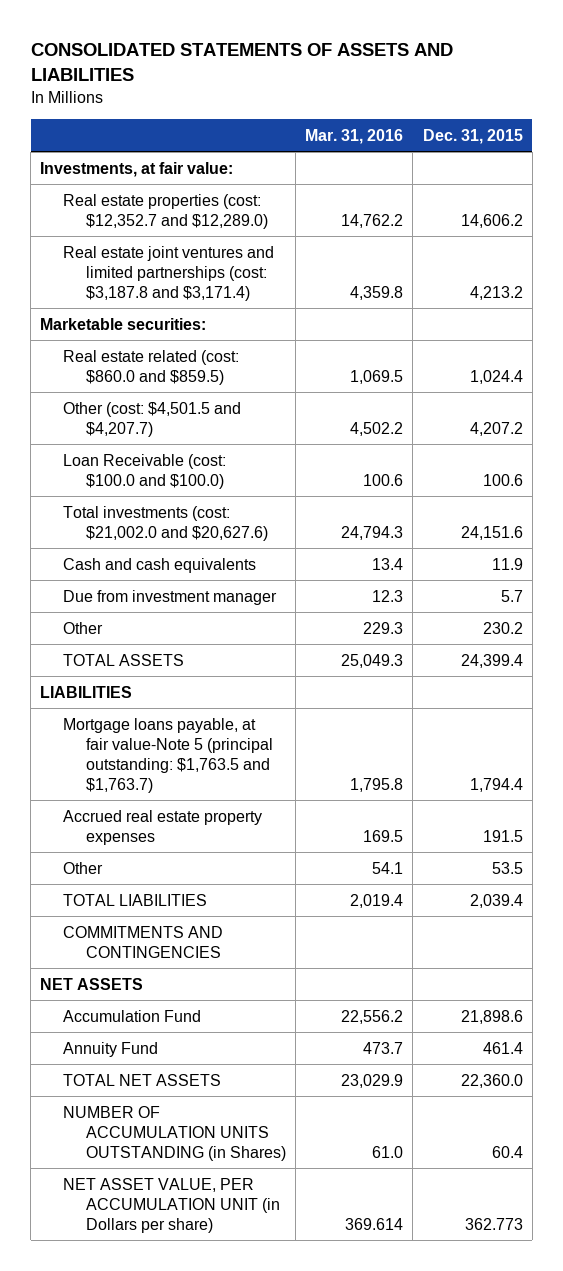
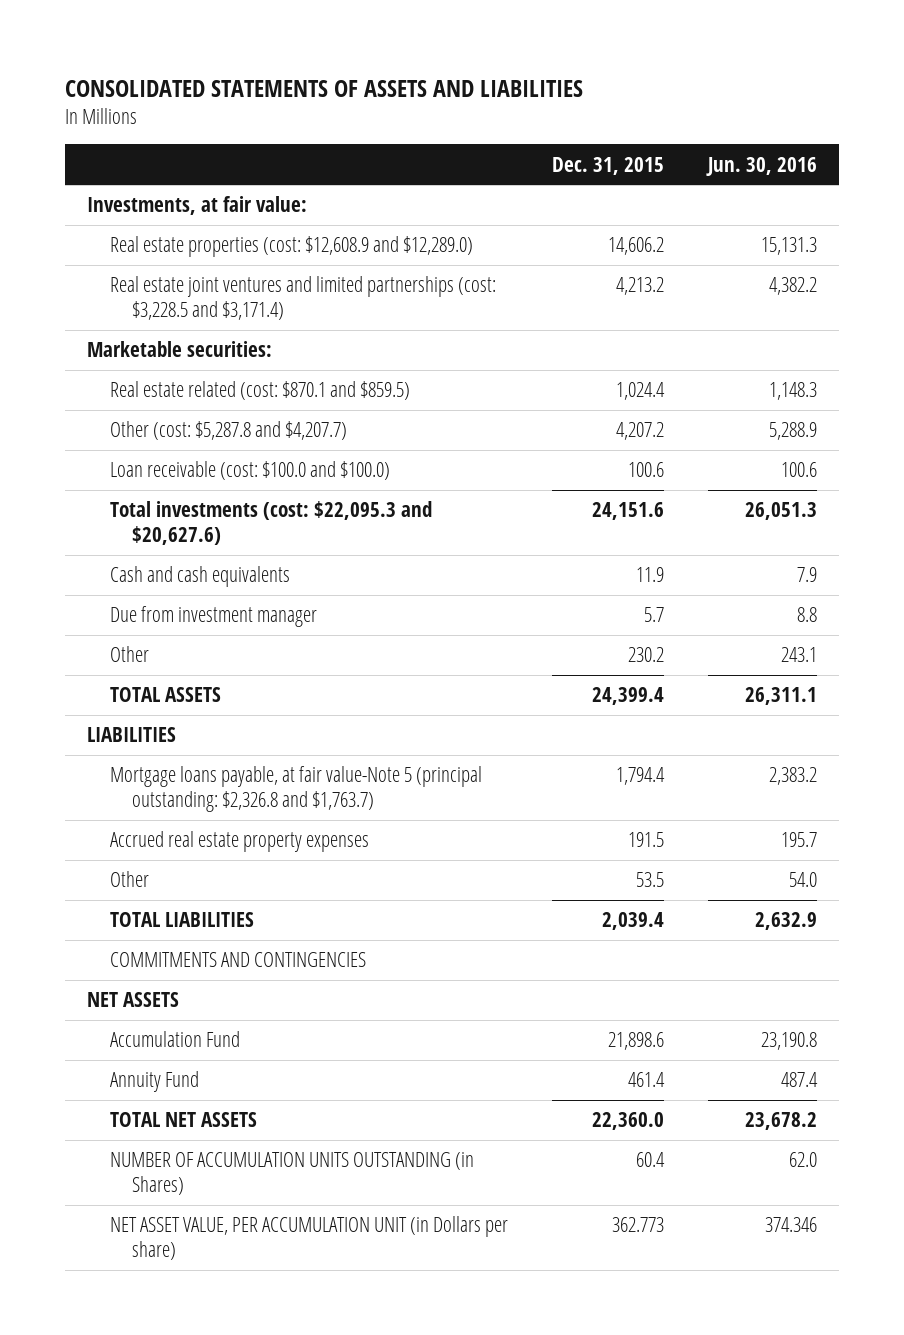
- | Mar. 31, 2016 | Dec. 31, 2015
+ | Dec. 31, 2015 | Jun. 30, 2016
- Real estate properties (cost: $12,352.7 and $12,289.0) | 14,762.2 | 14,606.2
- Real estate joint ventures and limited partnerships (cost: $3,187.8 and $3,171.4) | 4,359.8 | 4,213.2
+ Real estate properties (cost: $12,608.9 and $12,289.0) | 14,606.2 | 15,131.3
+ Real estate joint ventures and limited partnerships (cost: $3,228.5 and $3,171.4) | 4,213.2 | 4,382.2
- Real estate related (cost: $860.0 and $859.5) | 1,069.5 | 1,024.4
- Other (cost: $4,501.5 and $4,207.7) | 4,502.2 | 4,207.2
- Loan Receivable (cost: $100.0 and $100.0) | 100.6 | 100.6
- Total investments (cost: $21,002.0 and $20,627.6) | 24,794.3 | 24,151.6
+ Real estate related (cost: $870.1 and $859.5) | 1,024.4 | 1,148.3
+ Other (cost: $5,287.8 and $4,207.7) | 4,207.2 | 5,288.9
+ Loan receivable (cost: $100.0 and $100.0) | 100.6 | 100.6
+ Total investments (cost: $22,095.3 and $20,627.6) | 24,151.6 | 26,051.3
- Mortgage loans payable, at fair value-Note 5 (principal outstanding: $1,763.5 and $1,763.7) | 1,795.8 | 1,794.4
+ Mortgage loans payable, at fair value-Note 5 (principal outstanding: $2,326.8 and $1,763.7) | 1,794.4 | 2,383.2

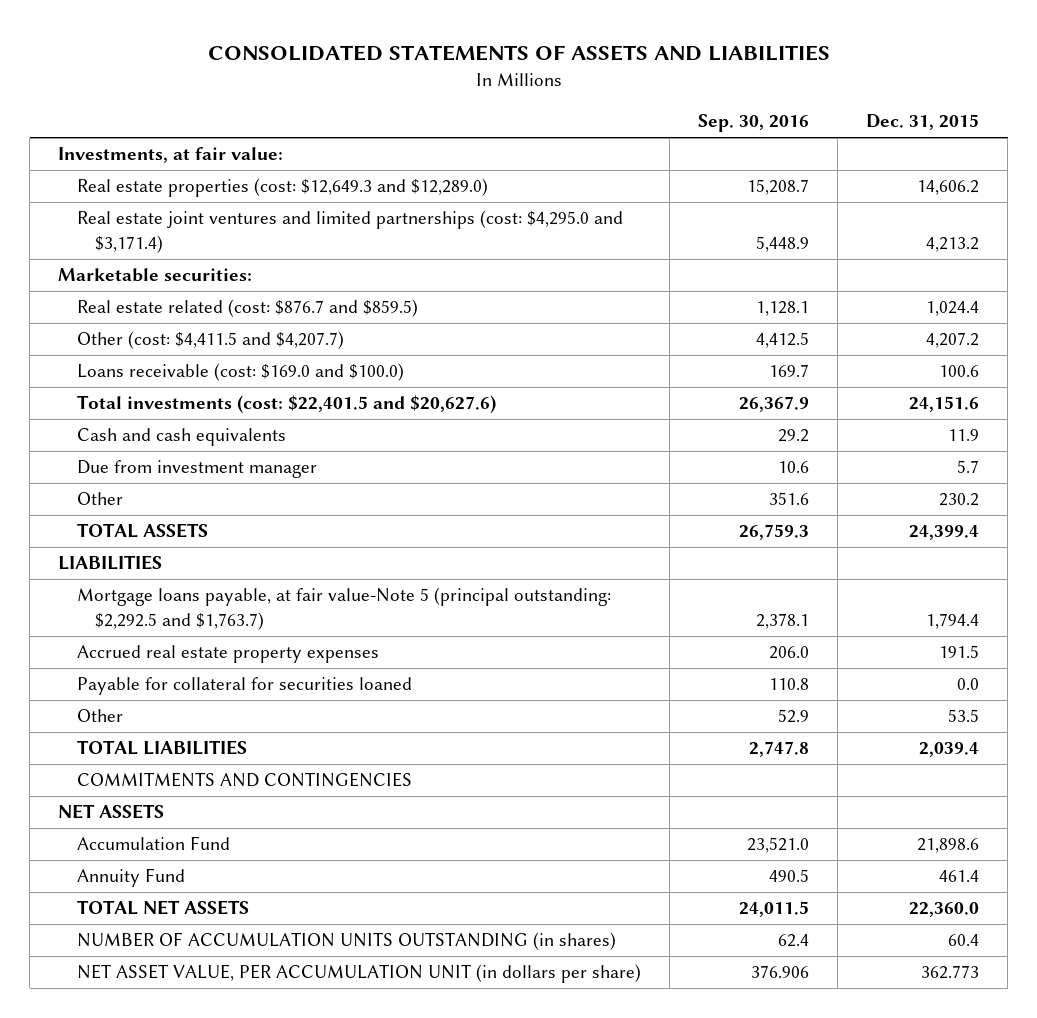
- | Dec. 31, 2015 | Jun. 30, 2016
+ | Sep. 30, 2016 | Dec. 31, 2015
- Real estate properties (cost: $12,608.9 and $12,289.0) | 14,606.2 | 15,131.3
- Real estate joint ventures and limited partnerships (cost: $3,228.5 and $3,171.4) | 4,213.2 | 4,382.2
+ Real estate properties (cost: $12,649.3 and $12,289.0) | 15,208.7 | 14,606.2
+ Real estate joint ventures and limited partnerships (cost: $4,295.0 and $3,171.4) | 5,448.9 | 4,213.2
- Real estate related (cost: $870.1 and $859.5) | 1,024.4 | 1,148.3
- Other (cost: $5,287.8 and $4,207.7) | 4,207.2 | 5,288.9
- Loan receivable (cost: $100.0 and $100.0) | 100.6 | 100.6
- Total investments (cost: $22,095.3 and $20,627.6) | 24,151.6 | 26,051.3
+ Real estate related (cost: $876.7 and $859.5) | 1,128.1 | 1,024.4
+ Other (cost: $4,411.5 and $4,207.7) | 4,412.5 | 4,207.2
+ Loans receivable (cost: $169.0 and $100.0) | 169.7 | 100.6
+ Total investments (cost: $22,401.5 and $20,627.6) | 26,367.9 | 24,151.6
- Mortgage loans payable, at fair value-Note 5 (principal outstanding: $2,326.8 and $1,763.7) | 1,794.4 | 2,383.2
+ Mortgage loans payable, at fair value-Note 5 (principal outstanding: $2,292.5 and $1,763.7) | 2,378.1 | 1,794.4
+ Payable for collateral for securities loaned | 110.8 | 0.0
- NUMBER OF ACCUMULATION UNITS OUTSTANDING (in Shares) | 60.4 | 62.0
- NET ASSET VALUE, PER ACCUMULATION UNIT (in Dollars per share) | 362.773 | 374.346
+ NUMBER OF ACCUMULATION UNITS OUTSTANDING (in shares) | 62.4 | 60.4
+ NET ASSET VALUE, PER ACCUMULATION UNIT (in dollars per share) | 376.906 | 362.773

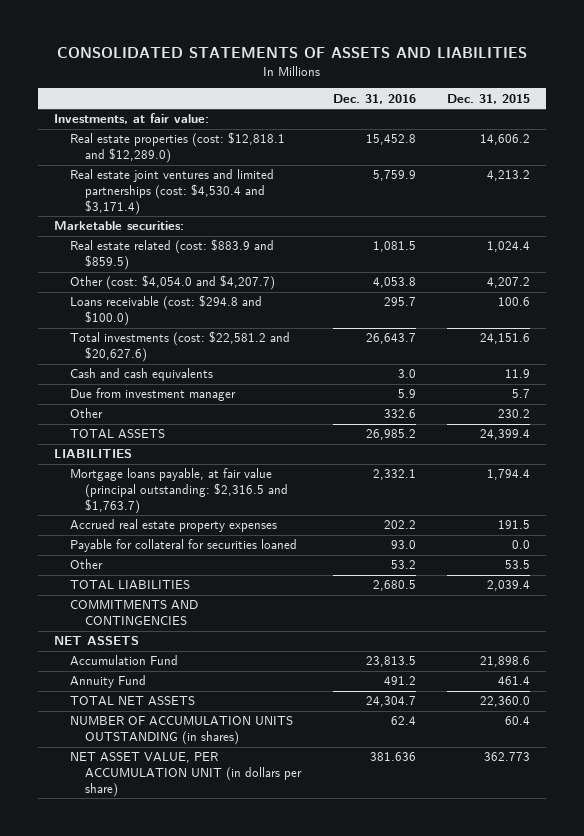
- | Sep. 30, 2016 | Dec. 31, 2015
+ | Dec. 31, 2016 | Dec. 31, 2015
- Real estate properties (cost: $12,649.3 and $12,289.0) | 15,208.7 | 14,606.2
- Real estate joint ventures and limited partnerships (cost: $4,295.0 and $3,171.4) | 5,448.9 | 4,213.2
+ Real estate properties (cost: $12,818.1 and $12,289.0) | 15,452.8 | 14,606.2
+ Real estate joint ventures and limited partnerships (cost: $4,530.4 and $3,171.4) | 5,759.9 | 4,213.2
- Real estate related (cost: $876.7 and $859.5) | 1,128.1 | 1,024.4
- Other (cost: $4,411.5 and $4,207.7) | 4,412.5 | 4,207.2
- Loans receivable (cost: $169.0 and $100.0) | 169.7 | 100.6
- Total investments (cost: $22,401.5 and $20,627.6) | 26,367.9 | 24,151.6
+ Real estate related (cost: $883.9 and $859.5) | 1,081.5 | 1,024.4
+ Other (cost: $4,054.0 and $4,207.7) | 4,053.8 | 4,207.2
+ Loans receivable (cost: $294.8 and $100.0) | 295.7 | 100.6
+ Total investments (cost: $22,581.2 and $20,627.6) | 26,643.7 | 24,151.6
- Mortgage loans payable, at fair value-Note 5 (principal outstanding: $2,292.5 and $1,763.7) | 2,378.1 | 1,794.4
+ Mortgage loans payable, at fair value (principal outstanding: $2,316.5 and $1,763.7) | 2,332.1 | 1,794.4

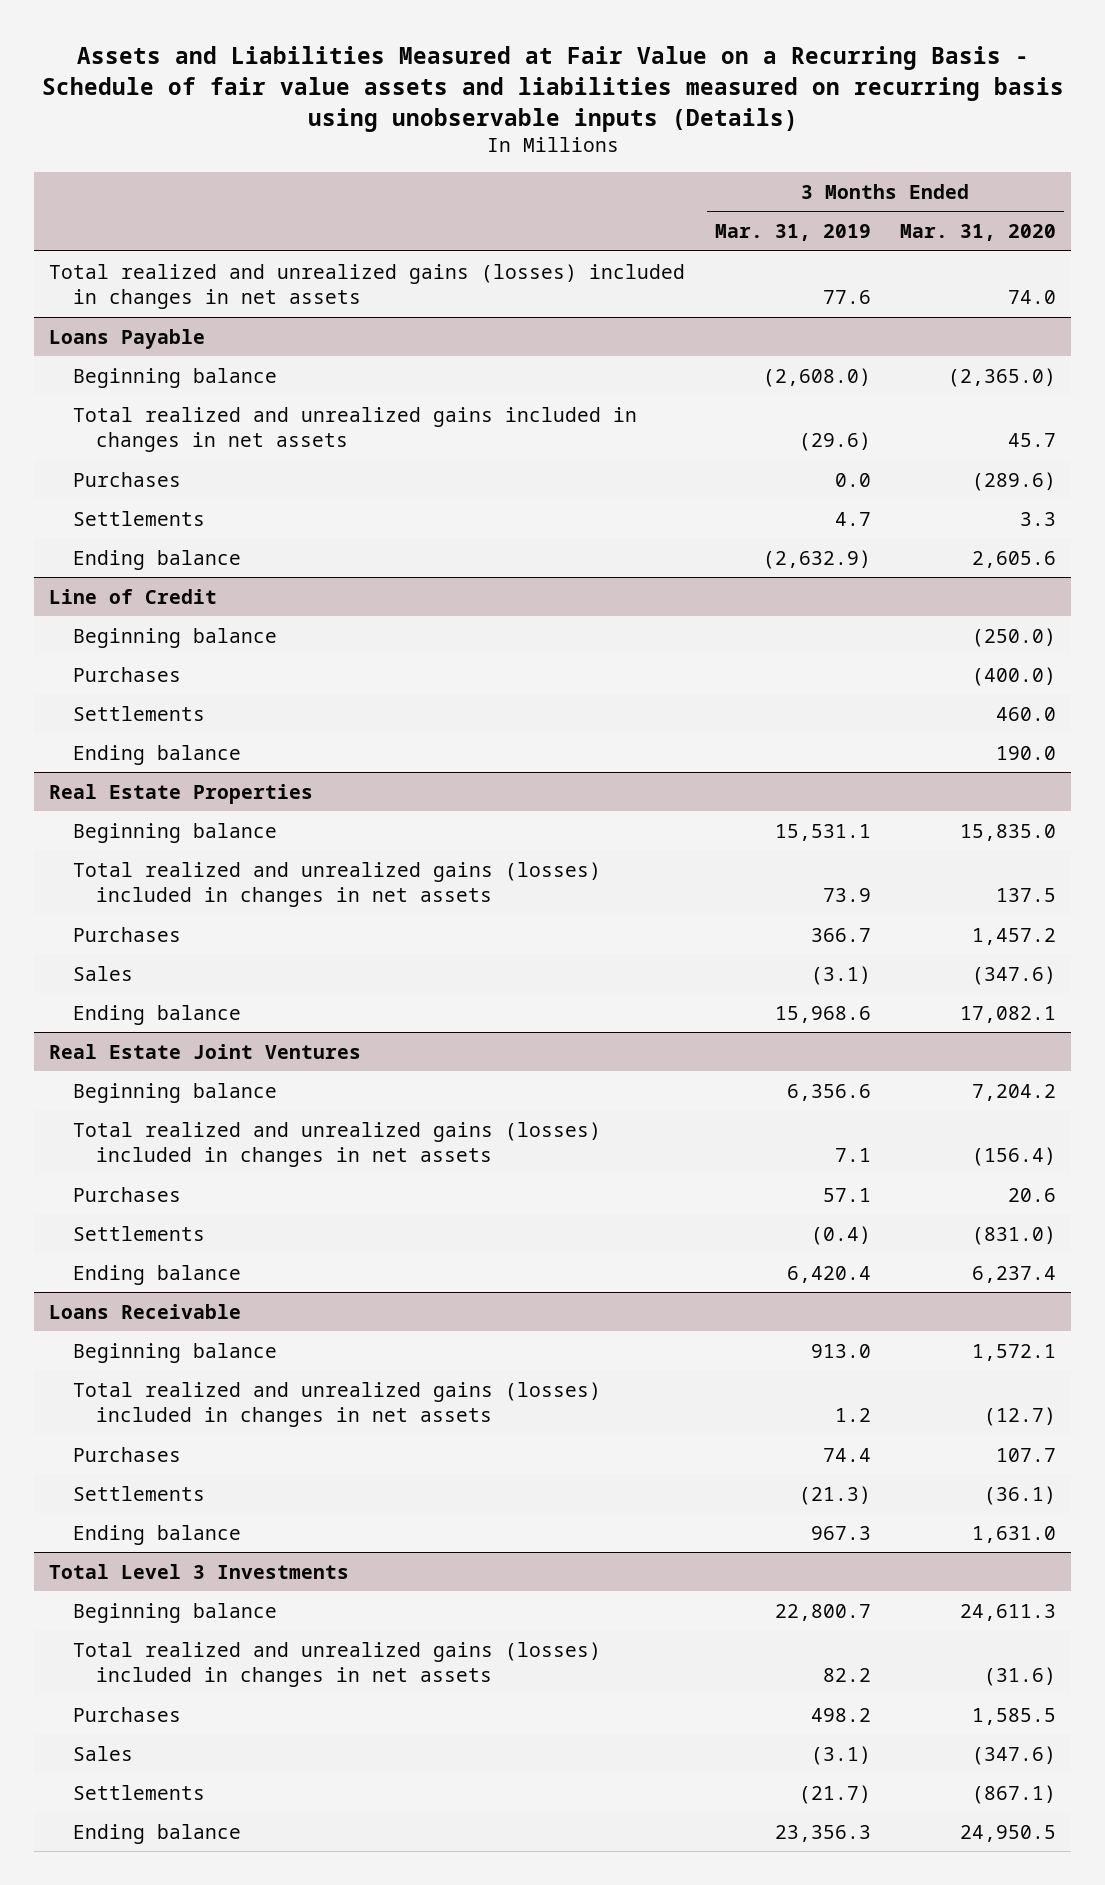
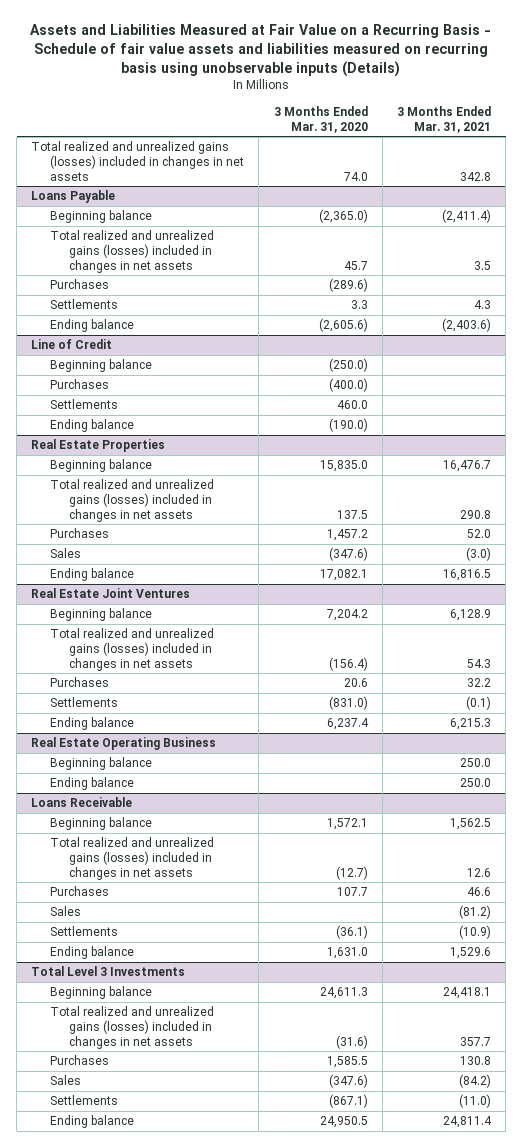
- | 3 Months Ended Mar. 31, 2019 | 3 Months Ended Mar. 31, 2020
+ | 3 Months Ended Mar. 31, 2020 | 3 Months Ended Mar. 31, 2021
@ Loans Payable
- Total realized and unrealized gains included in changes in net assets | (29.6) | 45.7
+ Total realized and unrealized gains (losses) included in changes in net assets | 45.7 | 3.5
- Ending balance | (2,632.9) | 2,605.6
+ Ending balance | (2,605.6) | (2,403.6)
@ Line of Credit
- Ending balance | | 190.0
+ Ending balance | (190.0) |
+ Real Estate Operating Business
+ Beginning balance | | 250.0
+ Ending balance | | 250.0
@ Loans Receivable
+ Sales | | (81.2)

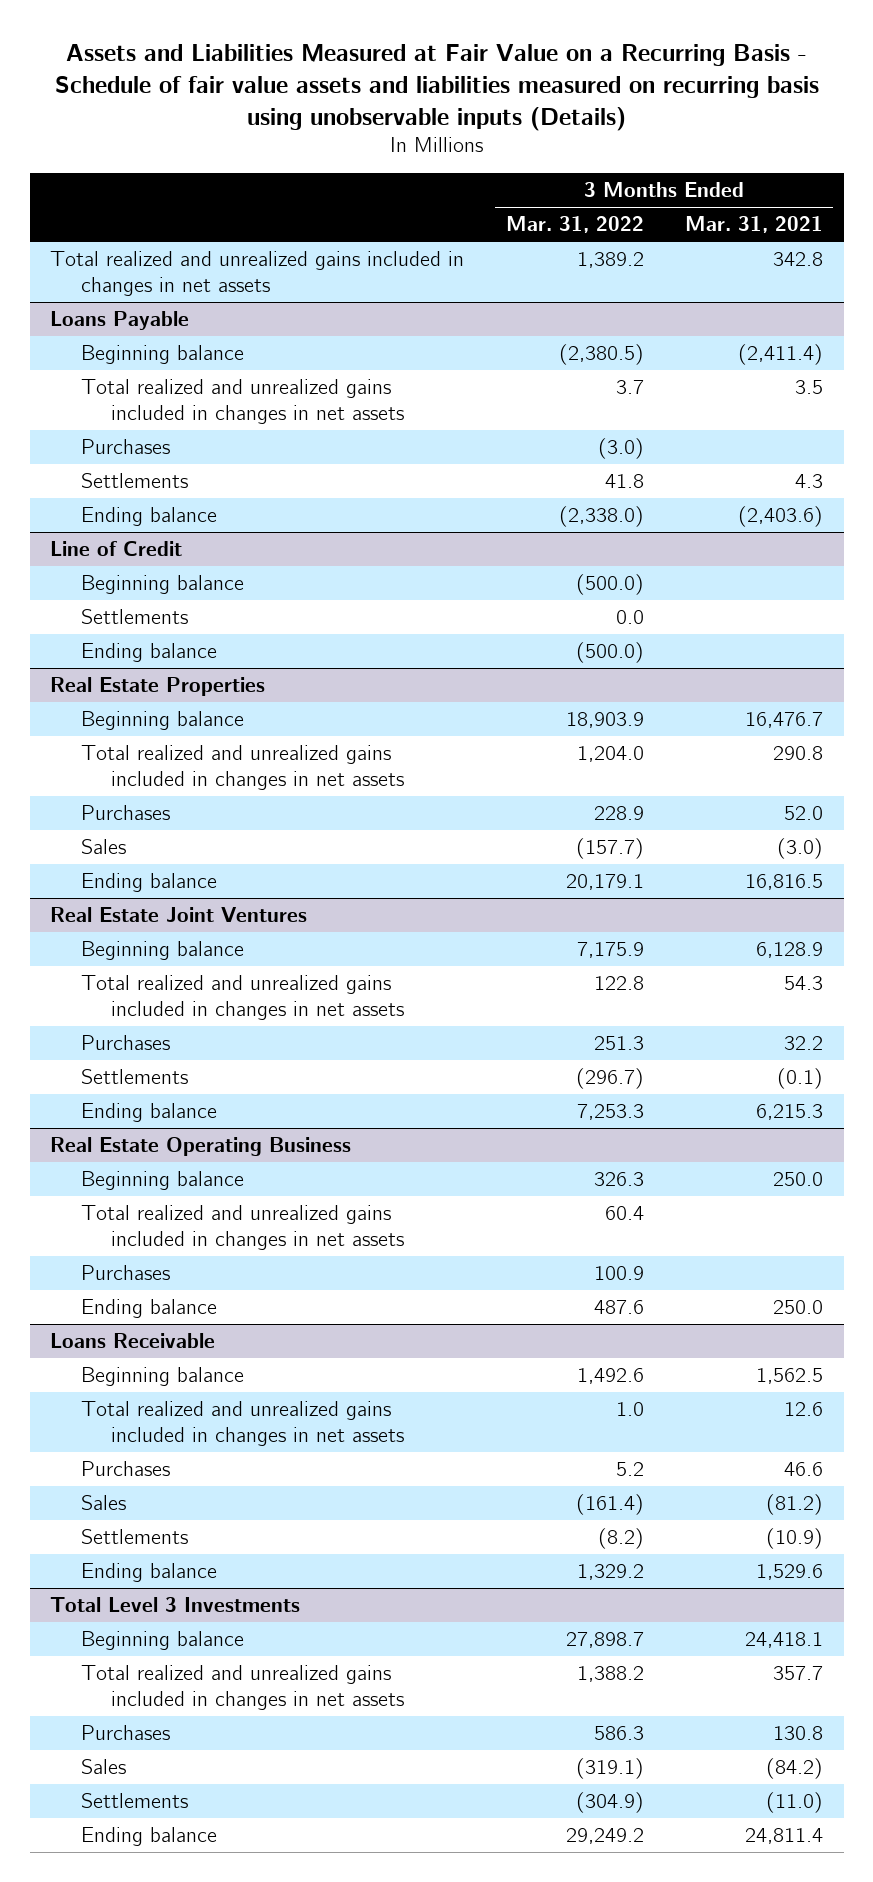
- | 3 Months Ended Mar. 31, 2020 | 3 Months Ended Mar. 31, 2021
+ | 3 Months Ended Mar. 31, 2022 | 3 Months Ended Mar. 31, 2021
- Total realized and unrealized gains (losses) included in changes in net assets | 74.0 | 342.8
+ Total realized and unrealized gains included in changes in net assets | 1,389.2 | 342.8
@ Loans Payable
- Total realized and unrealized gains (losses) included in changes in net assets | 45.7 | 3.5
+ Total realized and unrealized gains included in changes in net assets | 3.7 | 3.5
@ Line of Credit
- Purchases | (400.0) |
@ Real Estate Properties
- Total realized and unrealized gains (losses) included in changes in net assets | 137.5 | 290.8
+ Total realized and unrealized gains included in changes in net assets | 1,204.0 | 290.8
@ Real Estate Joint Ventures
- Total realized and unrealized gains (losses) included in changes in net assets | (156.4) | 54.3
+ Total realized and unrealized gains included in changes in net assets | 122.8 | 54.3
@ Real Estate Operating Business
+ Total realized and unrealized gains included in changes in net assets | 60.4 |
+ Purchases | 100.9 |
@ Loans Receivable
- Total realized and unrealized gains (losses) included in changes in net assets | (12.7) | 12.6
+ Total realized and unrealized gains included in changes in net assets | 1.0 | 12.6
@ Total Level 3 Investments
- Total realized and unrealized gains (losses) included in changes in net assets | (31.6) | 357.7
+ Total realized and unrealized gains included in changes in net assets | 1,388.2 | 357.7

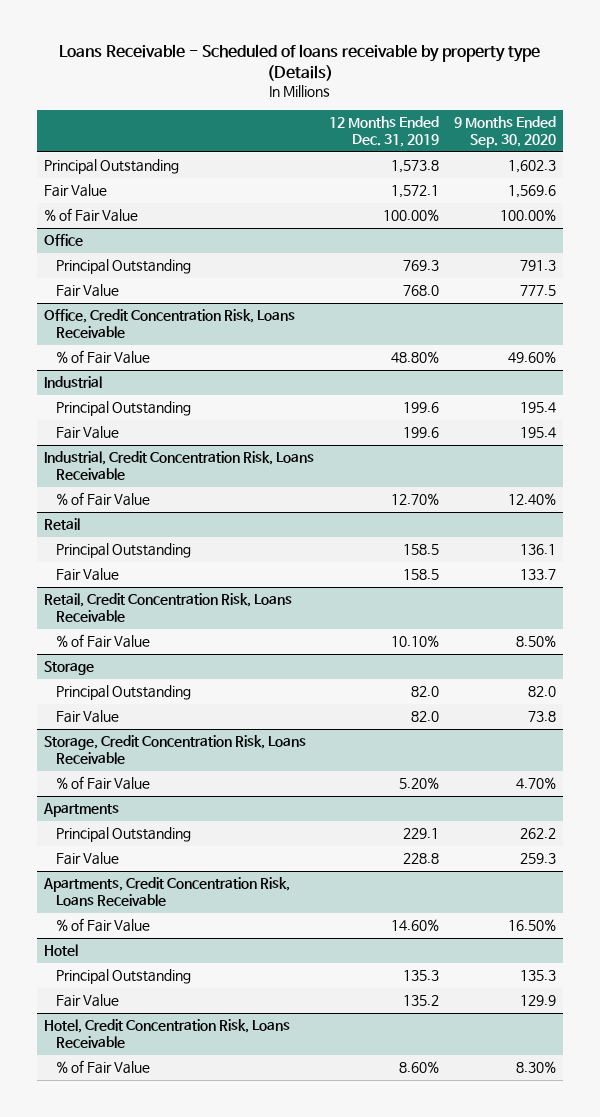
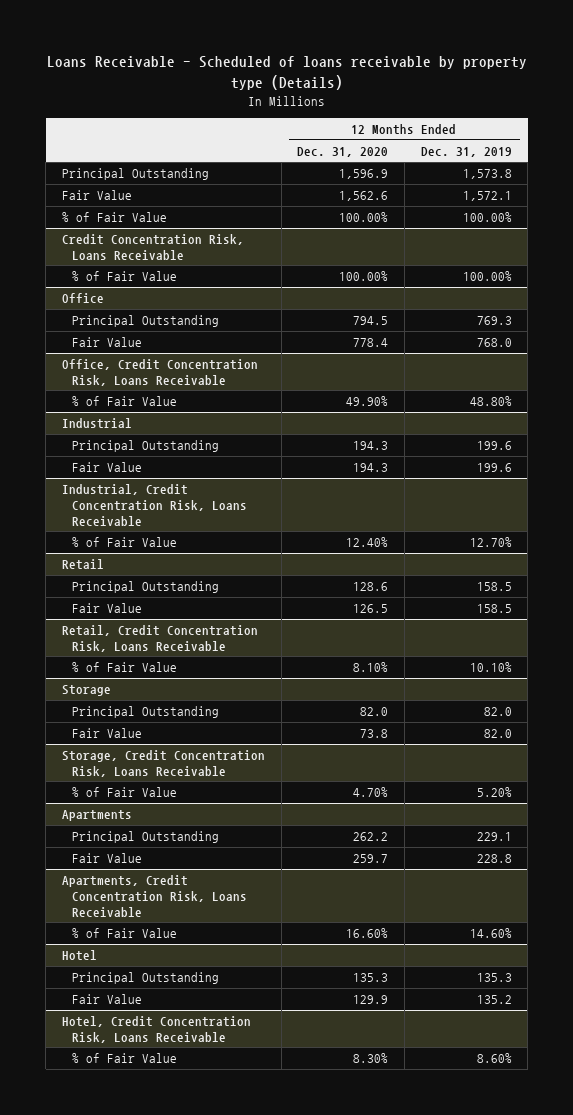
- | 12 Months Ended Dec. 31, 2019 | 9 Months Ended Sep. 30, 2020
+ | 12 Months Ended Dec. 31, 2020 | 12 Months Ended Dec. 31, 2019
+ Credit Concentration Risk, Loans Receivable
+ % of Fair Value | 100.00% | 100.00%

